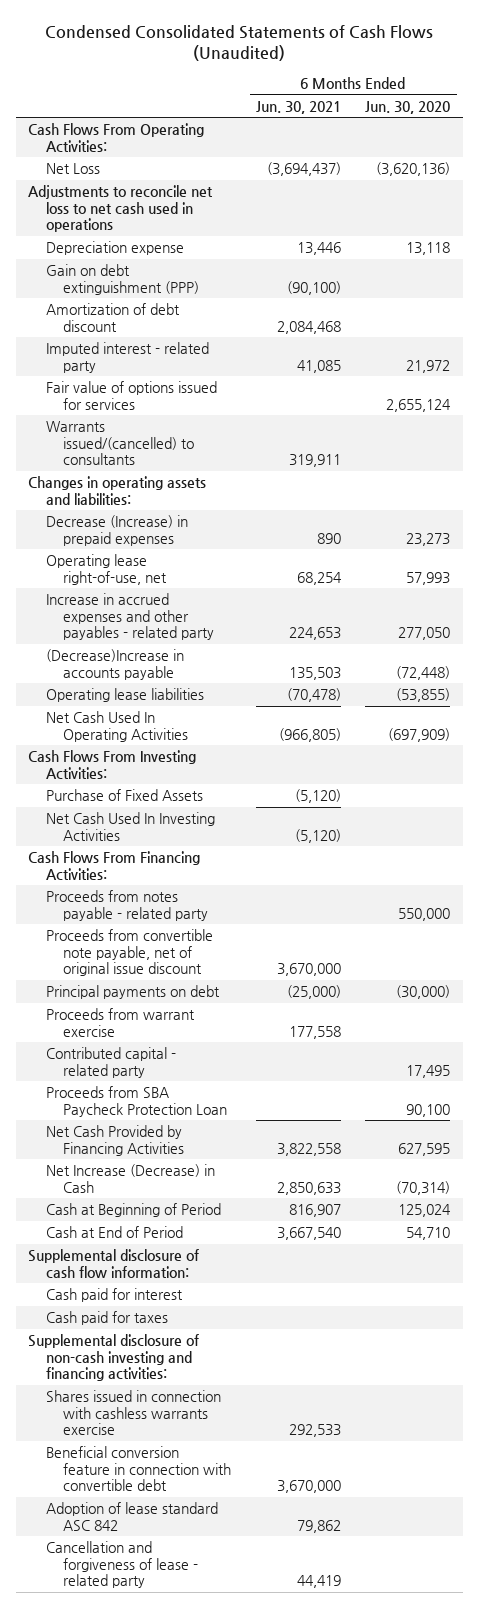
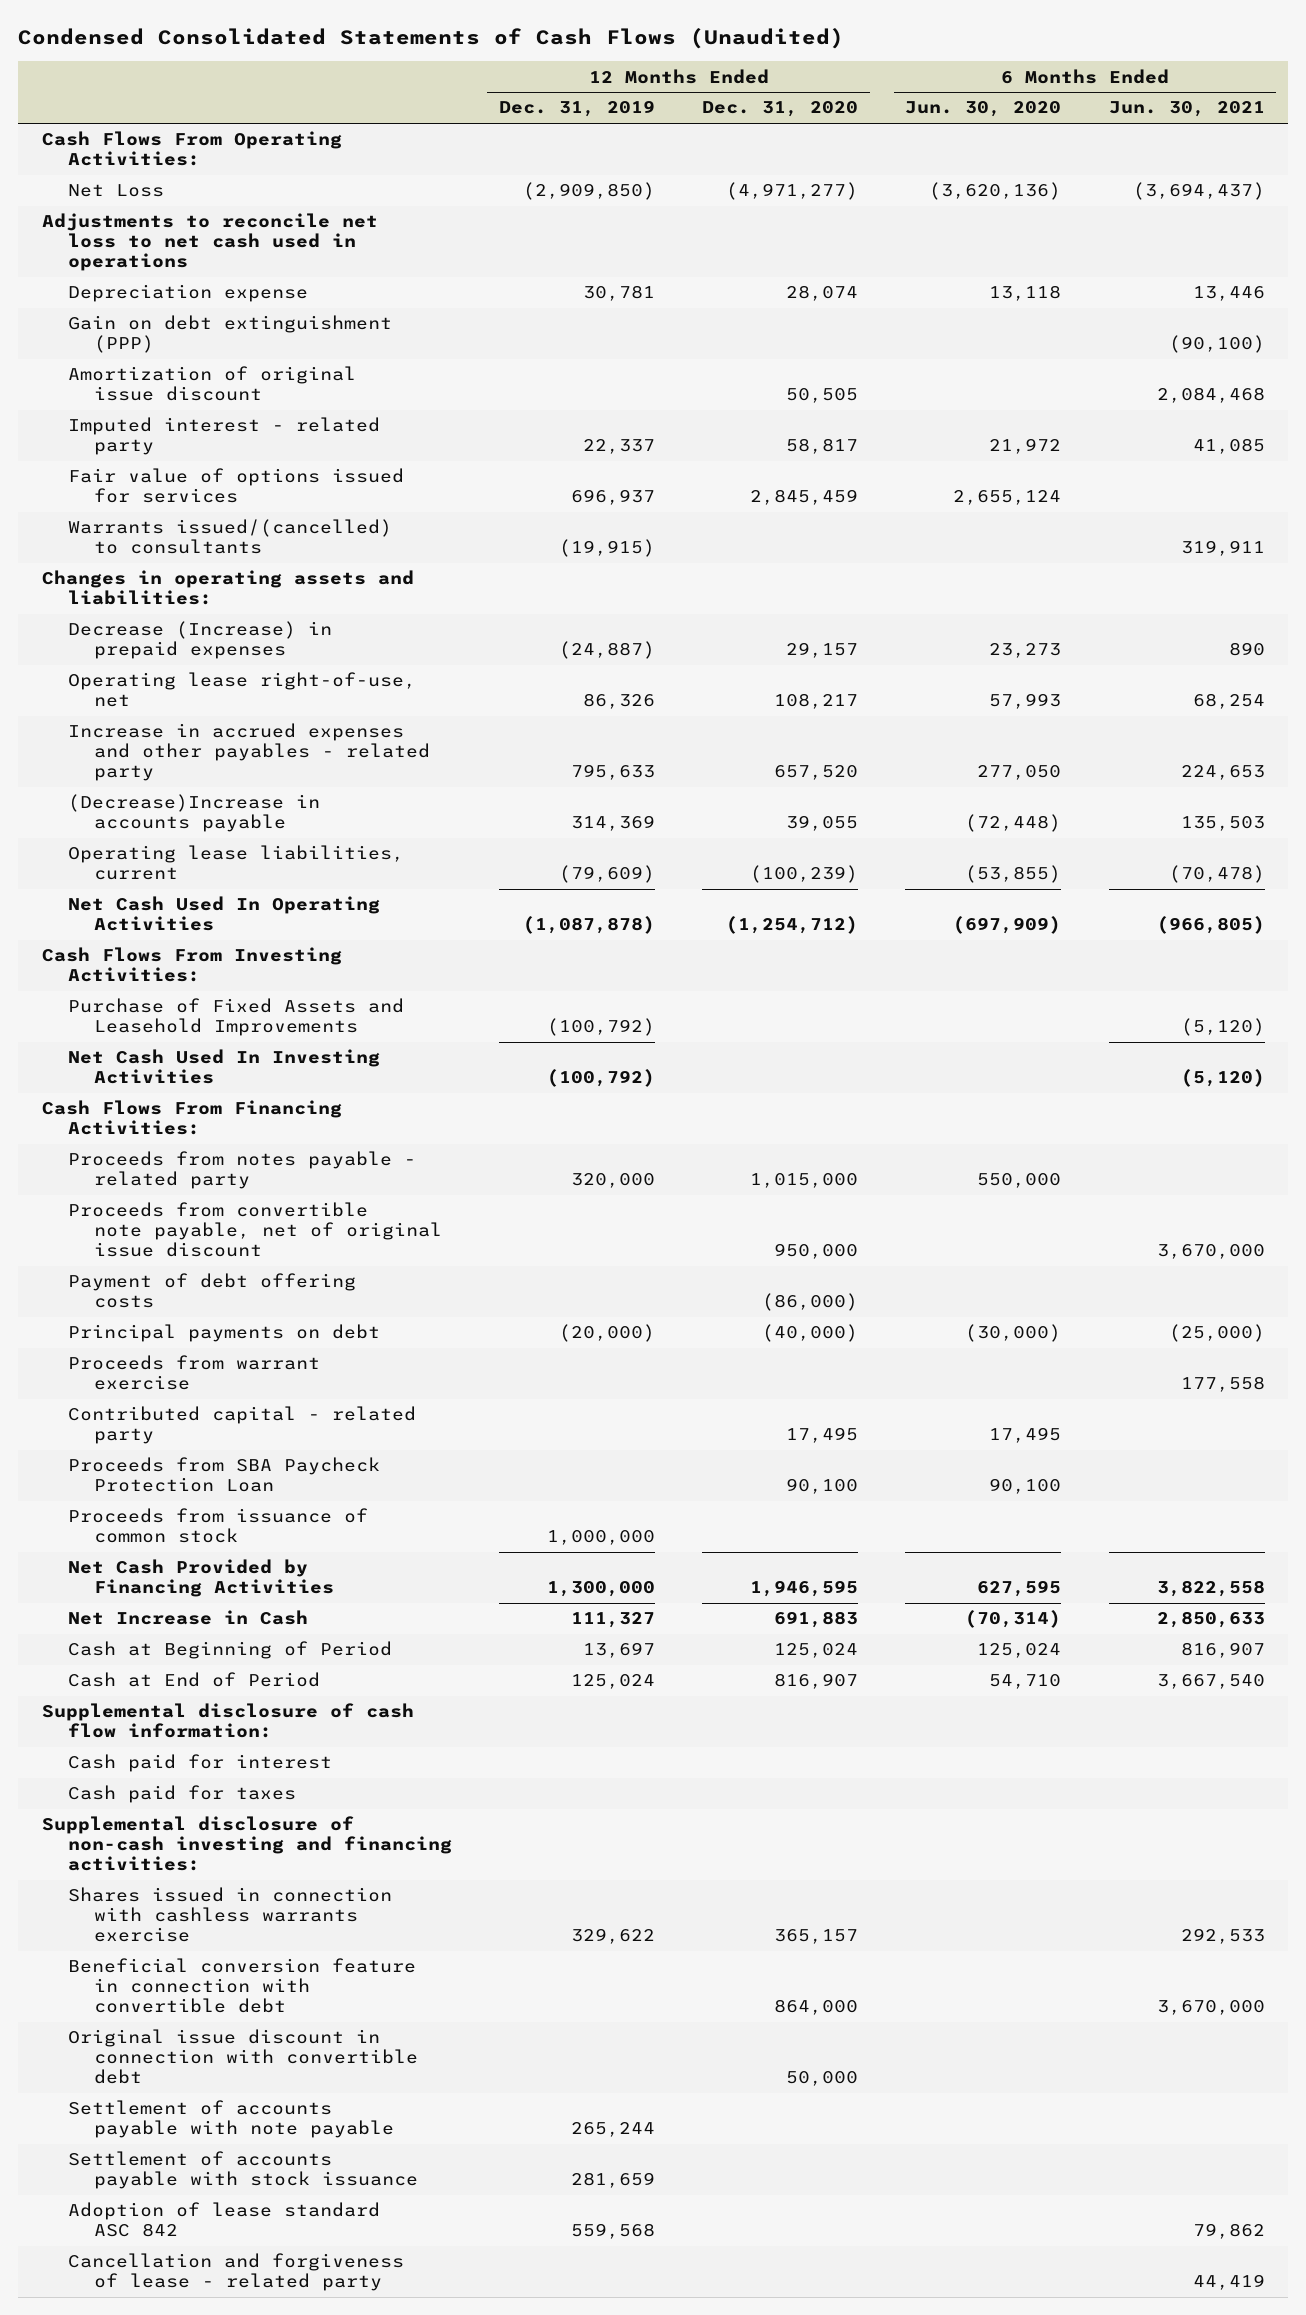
- | 6 Months Ended Jun. 30, 2021 | 6 Months Ended Jun. 30, 2020
+ | 12 Months Ended Dec. 31, 2019 | 12 Months Ended Dec. 31, 2020 | 6 Months Ended Jun. 30, 2020 | 6 Months Ended Jun. 30, 2021
- Amortization of debt discount | 2,084,468 |
+ Amortization of original issue discount | | 50,505 | | 2,084,468
- Operating lease liabilities | (70,478) | (53,855)
+ Operating lease liabilities, current | (79,609) | (100,239) | (53,855) | (70,478)
- Purchase of Fixed Assets | (5,120) |
+ Purchase of Fixed Assets and Leasehold Improvements | (100,792) | | | (5,120)
+ Payment of debt offering costs | | (86,000) | |
+ Proceeds from issuance of common stock | 1,000,000 | | |
- Net Increase (Decrease) in Cash | 2,850,633 | (70,314)
+ Net Increase in Cash | 111,327 | 691,883 | (70,314) | 2,850,633
+ Original issue discount in connection with convertible debt | | 50,000 | |
+ Settlement of accounts payable with note payable | 265,244 | | |
+ Settlement of accounts payable with stock issuance | 281,659 | | |

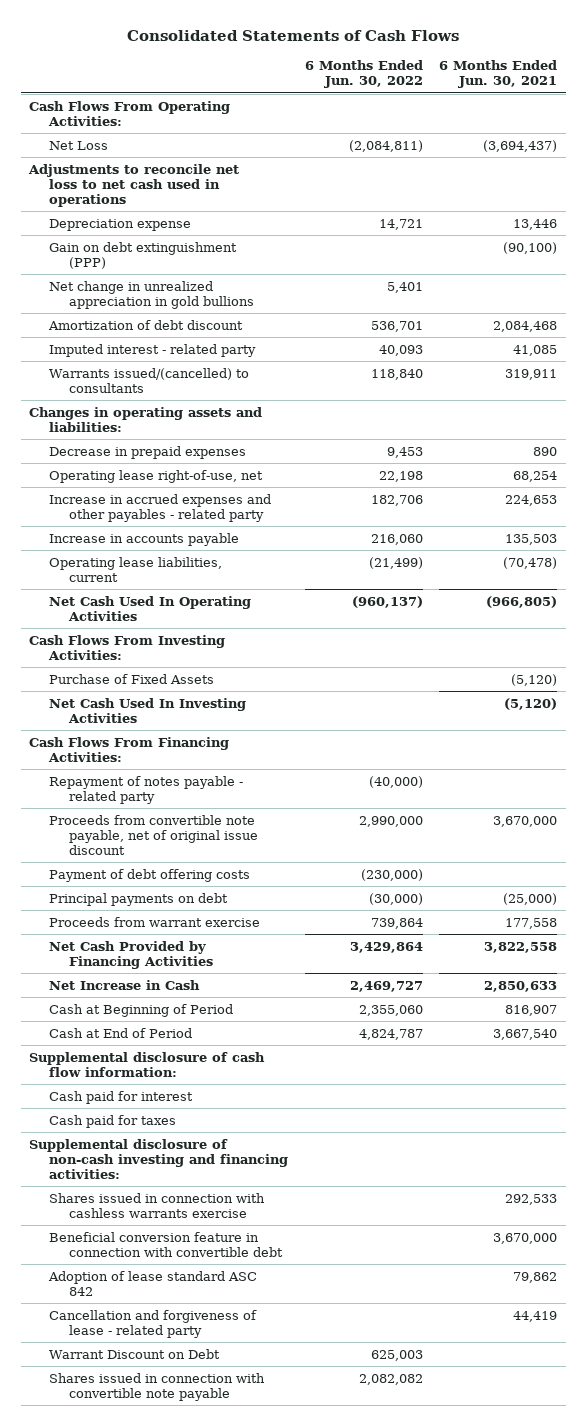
- Condensed Consolidated Statements of Cash Flows (Unaudited)
+ Consolidated Statements of Cash Flows
- | 12 Months Ended Dec. 31, 2019 | 12 Months Ended Dec. 31, 2020 | 6 Months Ended Jun. 30, 2020 | 6 Months Ended Jun. 30, 2021
+ | 6 Months Ended Jun. 30, 2022 | 6 Months Ended Jun. 30, 2021
- Amortization of original issue discount | | 50,505 | | 2,084,468
+ Net change in unrealized appreciation in gold bullions | 5,401 |
+ Amortization of debt discount | 536,701 | 2,084,468
- Fair value of options issued for services | 696,937 | 2,845,459 | 2,655,124 |
- Decrease (Increase) in prepaid expenses | (24,887) | 29,157 | 23,273 | 890
+ Decrease in prepaid expenses | 9,453 | 890
- (Decrease)Increase in accounts payable | 314,369 | 39,055 | (72,448) | 135,503
+ Increase in accounts payable | 216,060 | 135,503
- Purchase of Fixed Assets and Leasehold Improvements | (100,792) | | | (5,120)
+ Purchase of Fixed Assets | | (5,120)
- Proceeds from notes payable - related party | 320,000 | 1,015,000 | 550,000 |
+ Repayment of notes payable - related party | (40,000) |
- Contributed capital - related party | | 17,495 | 17,495 |
- Proceeds from SBA Paycheck Protection Loan | | 90,100 | 90,100 |
- Proceeds from issuance of common stock | 1,000,000 | | |
- Original issue discount in connection with convertible debt | | 50,000 | |
- Settlement of accounts payable with note payable | 265,244 | | |
- Settlement of accounts payable with stock issuance | 281,659 | | |
+ Warrant Discount on Debt | 625,003 |
+ Shares issued in connection with convertible note payable | 2,082,082 |

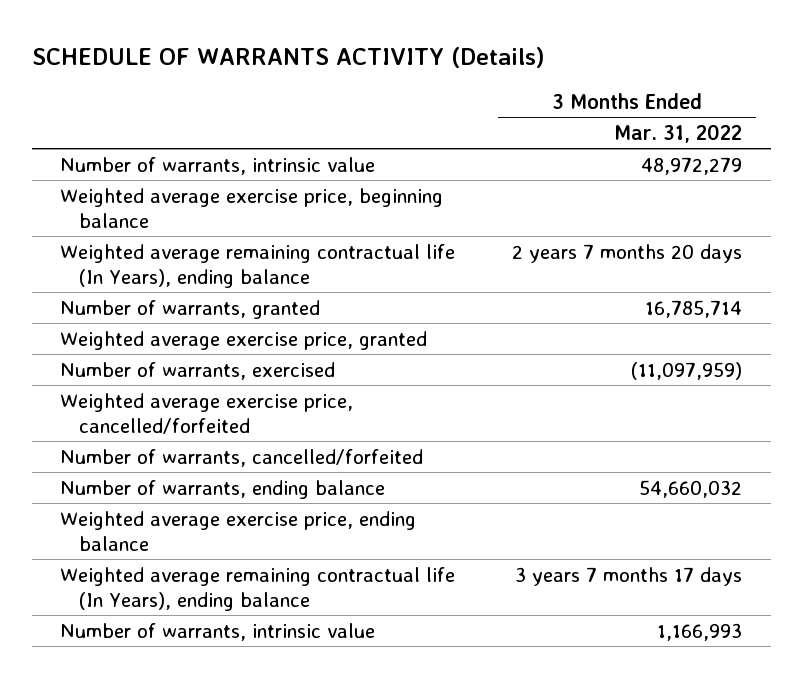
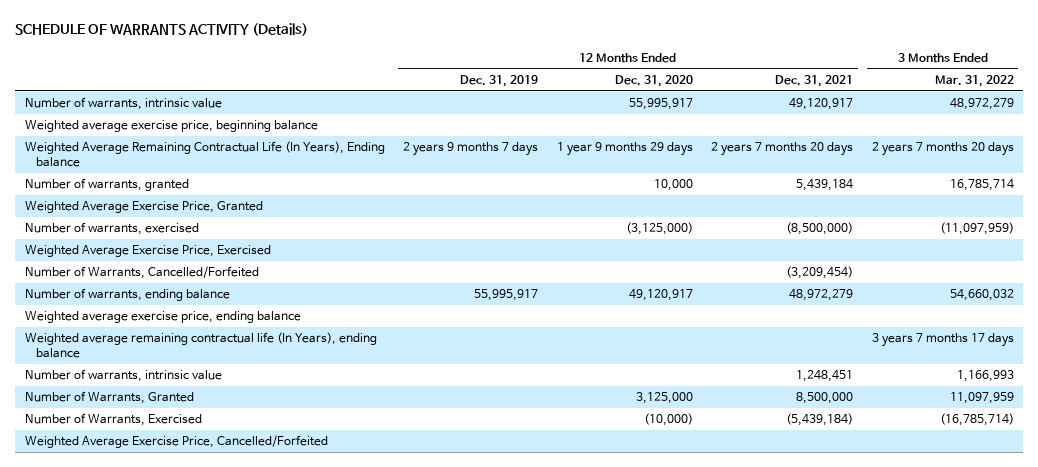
- | 3 Months Ended Mar. 31, 2022
+ | 12 Months Ended Dec. 31, 2019 | 12 Months Ended Dec. 31, 2020 | 12 Months Ended Dec. 31, 2021 | 3 Months Ended Mar. 31, 2022
- Weighted average remaining contractual life (In Years), ending balance | 2 years 7 months 20 days
+ Weighted Average Remaining Contractual Life (In Years), Ending balance | 2 years 9 months 7 days | 1 year 9 months 29 days | 2 years 7 months 20 days | 2 years 7 months 20 days
- Weighted average exercise price, granted
+ Weighted Average Exercise Price, Granted
- Weighted average exercise price, cancelled/forfeited
- Number of warrants, cancelled/forfeited
+ Weighted Average Exercise Price, Exercised
+ Number of Warrants, Cancelled/Forfeited | | | (3,209,454) |
+ Number of Warrants, Granted | | 3,125,000 | 8,500,000 | 11,097,959
+ Number of Warrants, Exercised | | (10,000) | (5,439,184) | (16,785,714)
+ Weighted Average Exercise Price, Cancelled/Forfeited

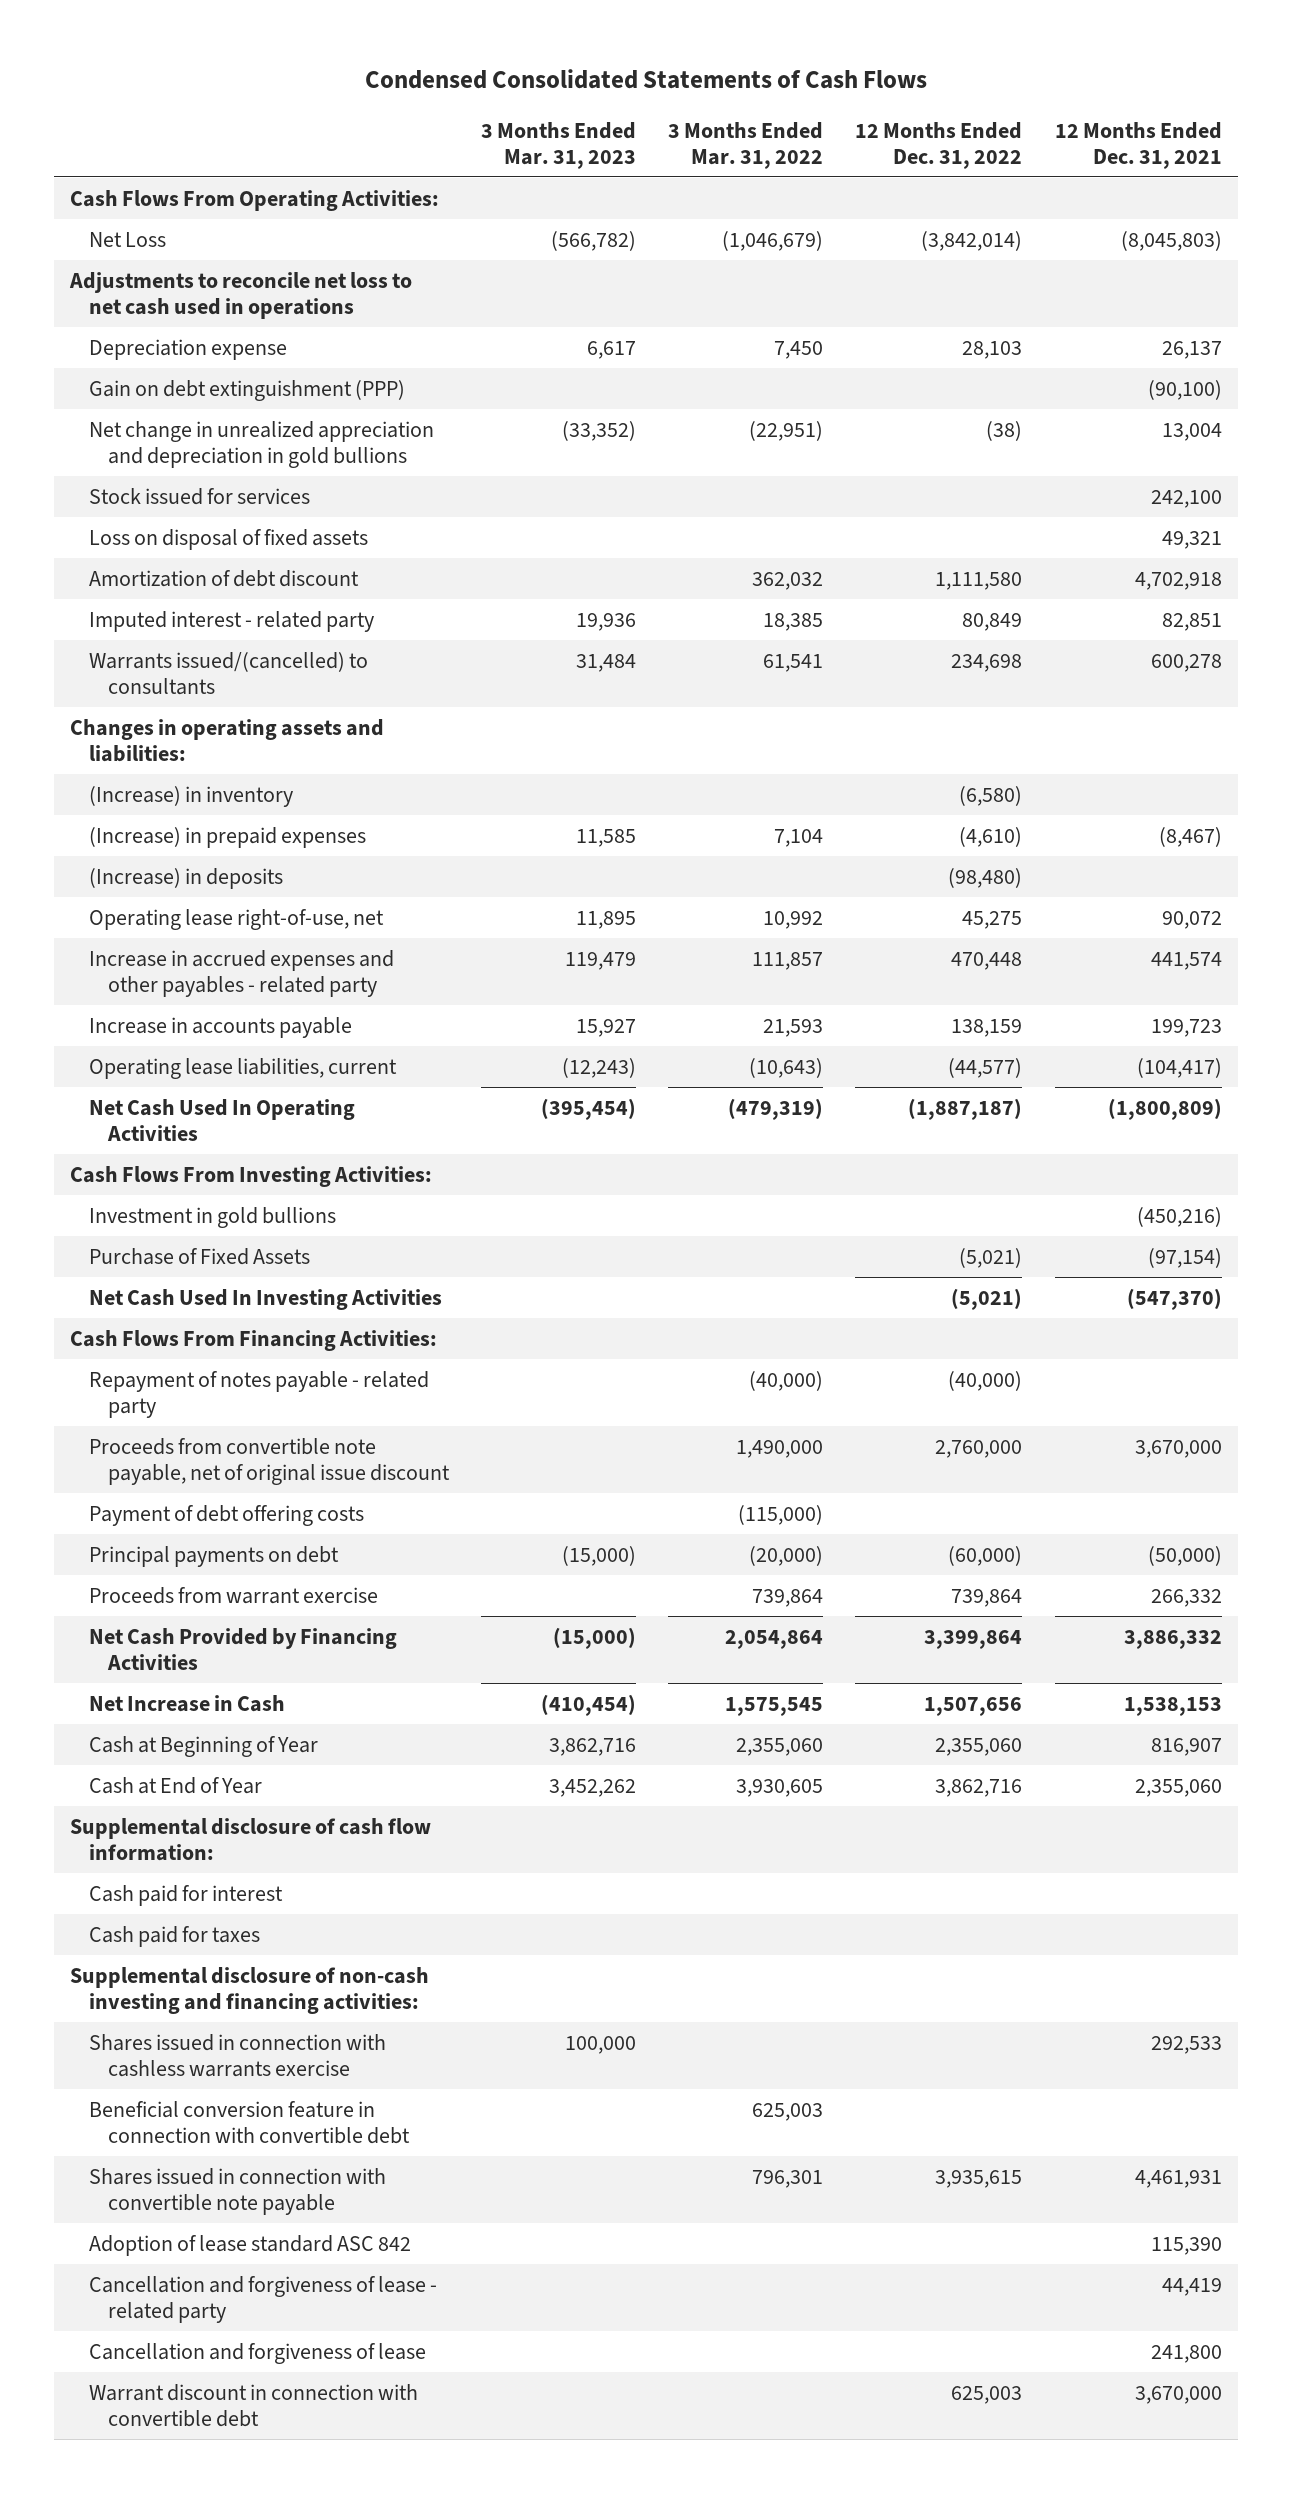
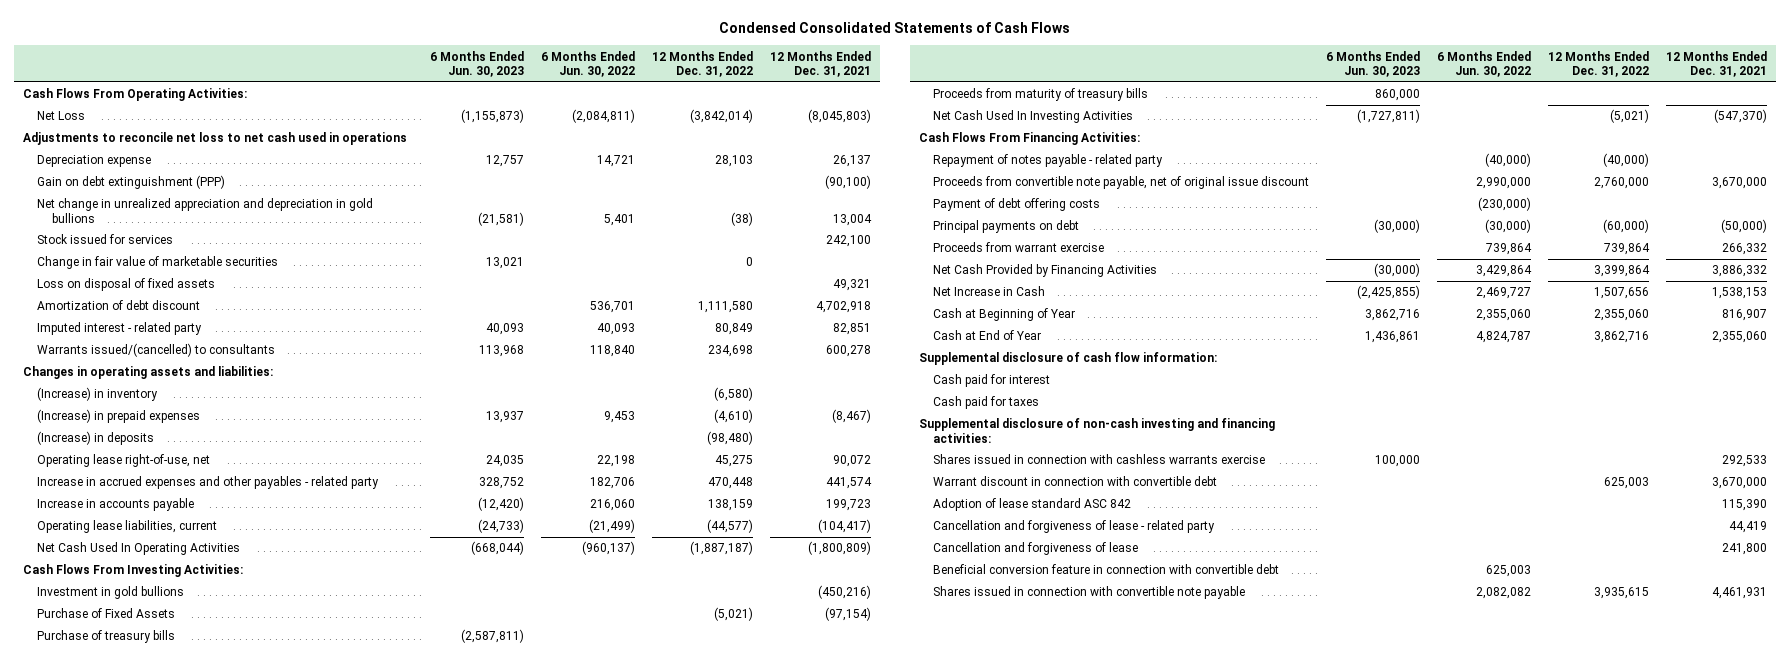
- | 3 Months Ended Mar. 31, 2023 | 3 Months Ended Mar. 31, 2022 | 12 Months Ended Dec. 31, 2022 | 12 Months Ended Dec. 31, 2021
+ | 6 Months Ended Jun. 30, 2023 | 6 Months Ended Jun. 30, 2022 | 12 Months Ended Dec. 31, 2022 | 12 Months Ended Dec. 31, 2021
+ Change in fair value of marketable securities | 13,021 | | 0 |
+ Purchase of treasury bills | (2,587,811) | | |
+ Proceeds from maturity of treasury bills | 860,000 | | |
moved up: Warrant discount in connection with convertible debt | | | 625,003 | 3,670,000
moved down: Beneficial conversion feature in connection with convertible debt | | 625,003 | |
moved down: Shares issued in connection with convertible note payable | | 2,082,082 | 3,935,615 | 4,461,931

